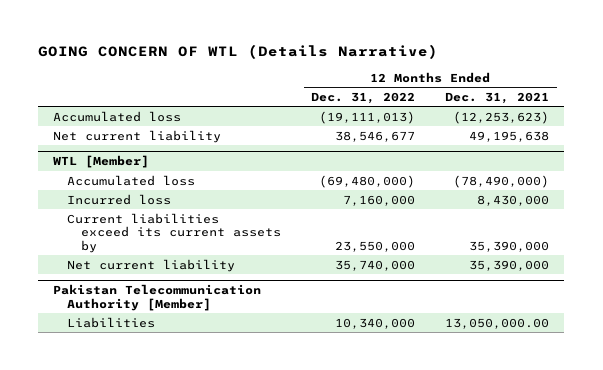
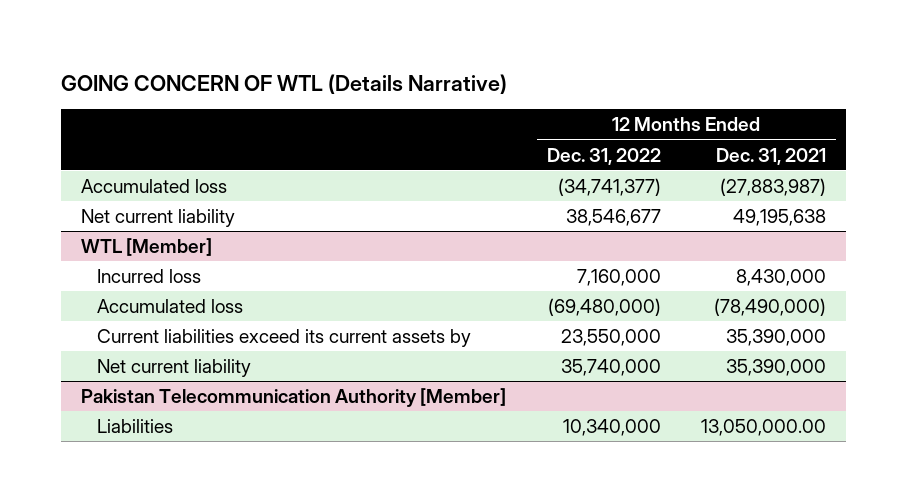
- Accumulated loss | (19,111,013) | (12,253,623)
+ Accumulated loss | (34,741,377) | (27,883,987)
@ WTL [Member]
moved down: Accumulated loss | (69,480,000) | (78,490,000)

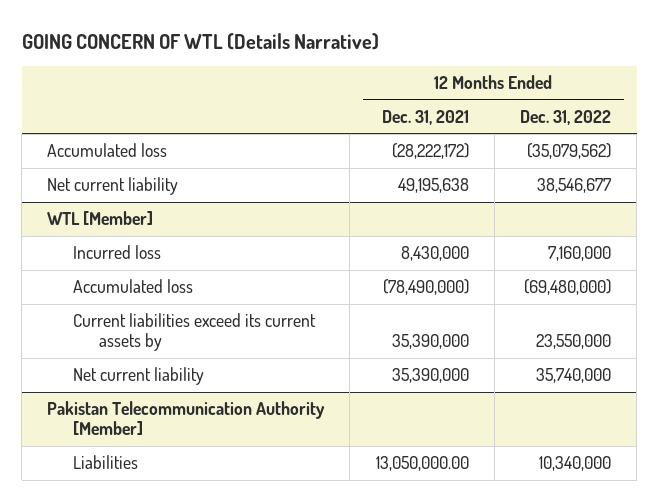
- | 12 Months Ended Dec. 31, 2022 | 12 Months Ended Dec. 31, 2021
+ | 12 Months Ended Dec. 31, 2021 | 12 Months Ended Dec. 31, 2022
- Accumulated loss | (34,741,377) | (27,883,987)
+ Accumulated loss | (28,222,172) | (35,079,562)

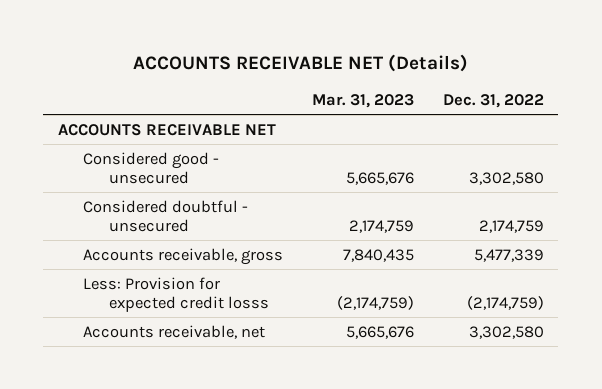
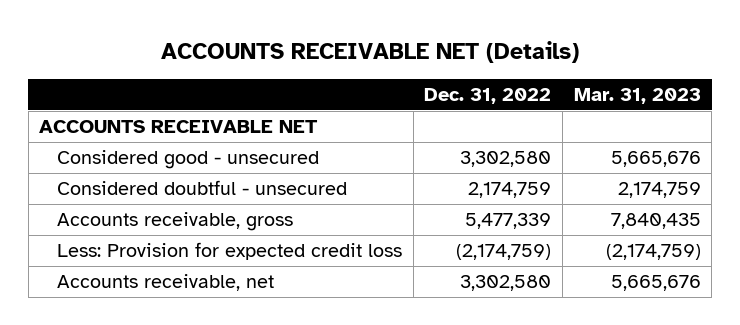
- | Mar. 31, 2023 | Dec. 31, 2022
+ | Dec. 31, 2022 | Mar. 31, 2023
- Less: Provision for expected credit losss | (2,174,759) | (2,174,759)
+ Less: Provision for expected credit loss | (2,174,759) | (2,174,759)

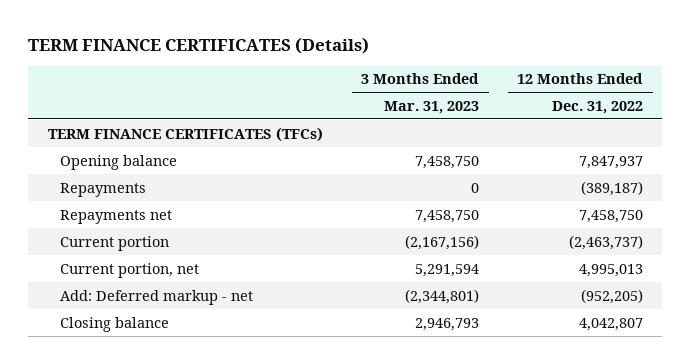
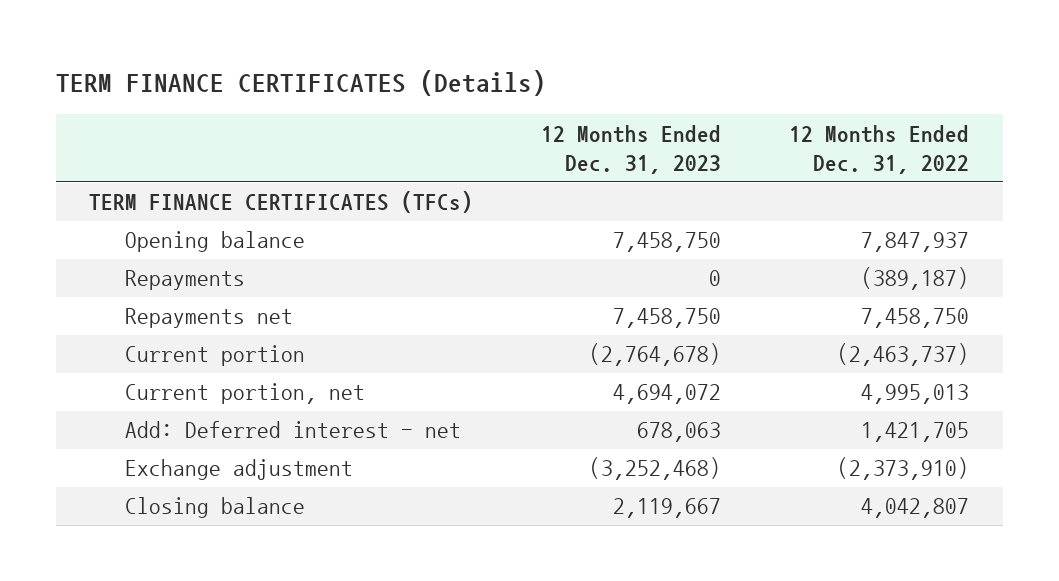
- | 3 Months Ended Mar. 31, 2023 | 12 Months Ended Dec. 31, 2022
+ | 12 Months Ended Dec. 31, 2023 | 12 Months Ended Dec. 31, 2022
- Add: Deferred markup - net | (2,344,801) | (952,205)
+ Add: Deferred interest - net | 678,063 | 1,421,705
+ Exchange adjustment | (3,252,468) | (2,373,910)

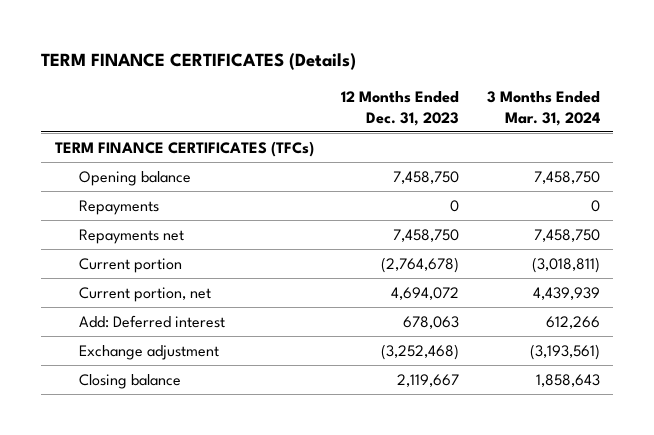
- | 12 Months Ended Dec. 31, 2023 | 12 Months Ended Dec. 31, 2022
+ | 12 Months Ended Dec. 31, 2023 | 3 Months Ended Mar. 31, 2024
- Add: Deferred interest - net | 678,063 | 1,421,705
+ Add: Deferred interest | 678,063 | 612,266

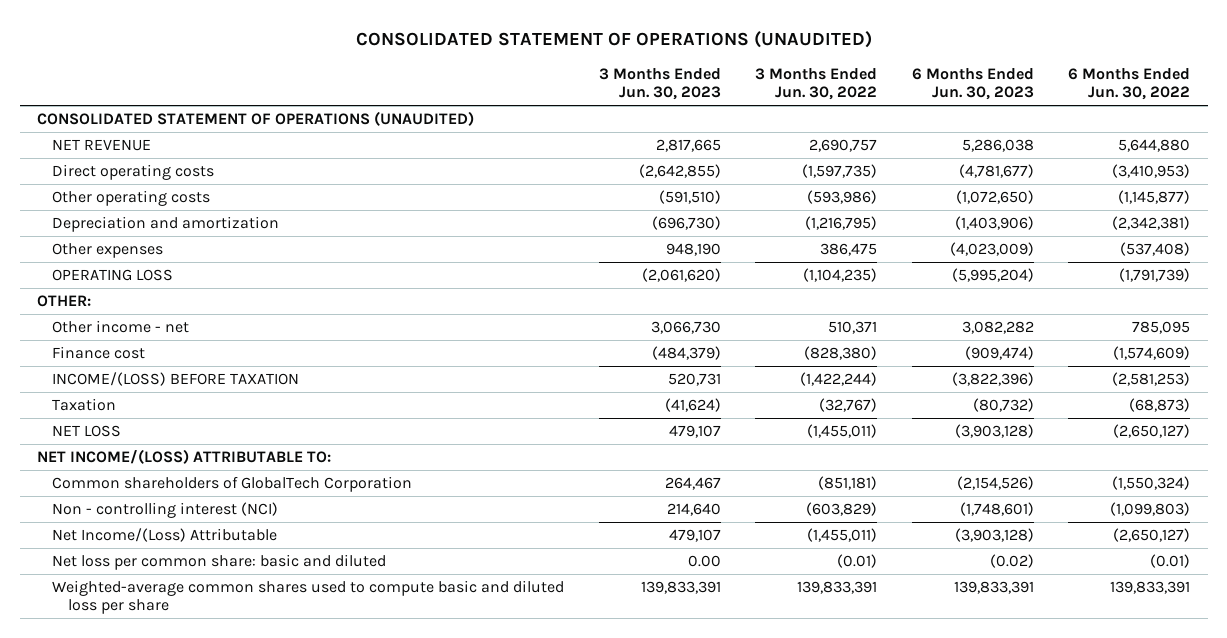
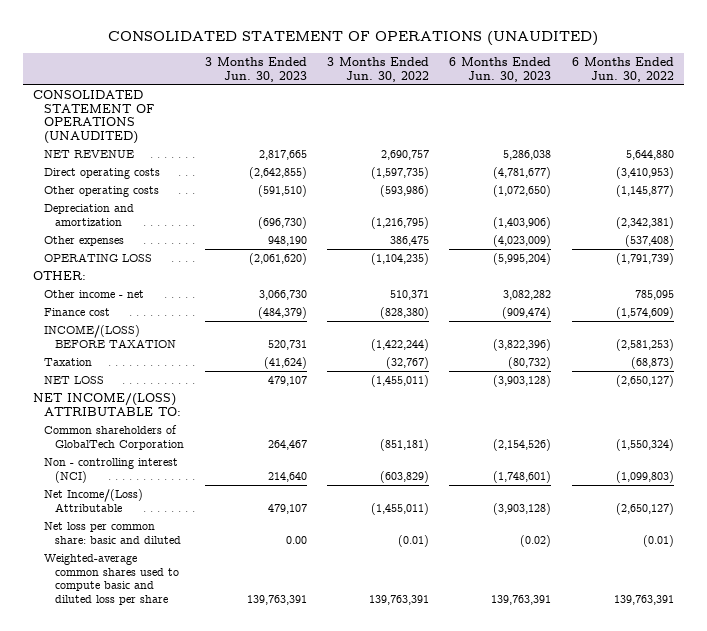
- Weighted-average common shares used to compute basic and diluted loss per share | 139,833,391 | 139,833,391 | 139,833,391 | 139,833,391
+ Weighted-average common shares used to compute basic and diluted loss per share | 139,763,391 | 139,763,391 | 139,763,391 | 139,763,391

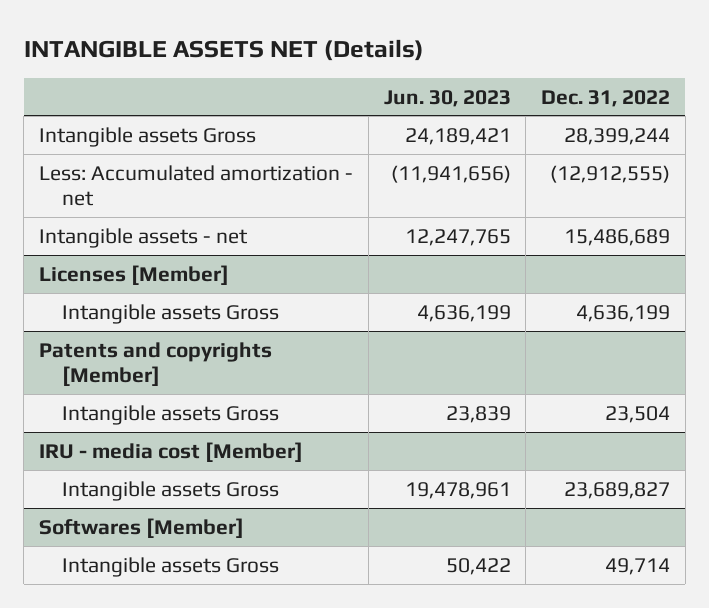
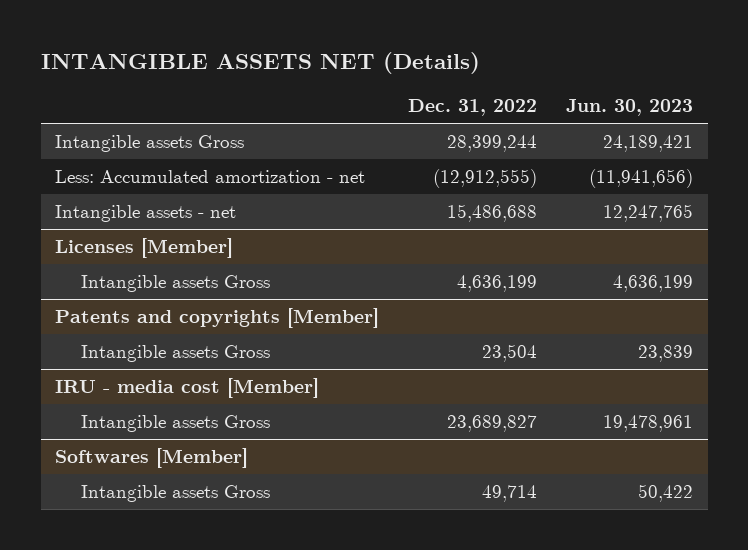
- | Jun. 30, 2023 | Dec. 31, 2022
+ | Dec. 31, 2022 | Jun. 30, 2023
- Intangible assets - net | 12,247,765 | 15,486,689
+ Intangible assets - net | 15,486,688 | 12,247,765

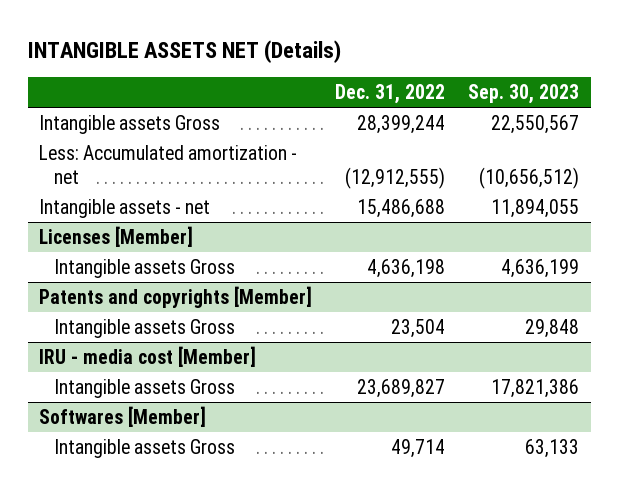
- | Dec. 31, 2022 | Jun. 30, 2023
+ | Dec. 31, 2022 | Sep. 30, 2023
@ Licenses [Member]
- Intangible assets Gross | 4,636,199 | 4,636,199
+ Intangible assets Gross | 4,636,198 | 4,636,199

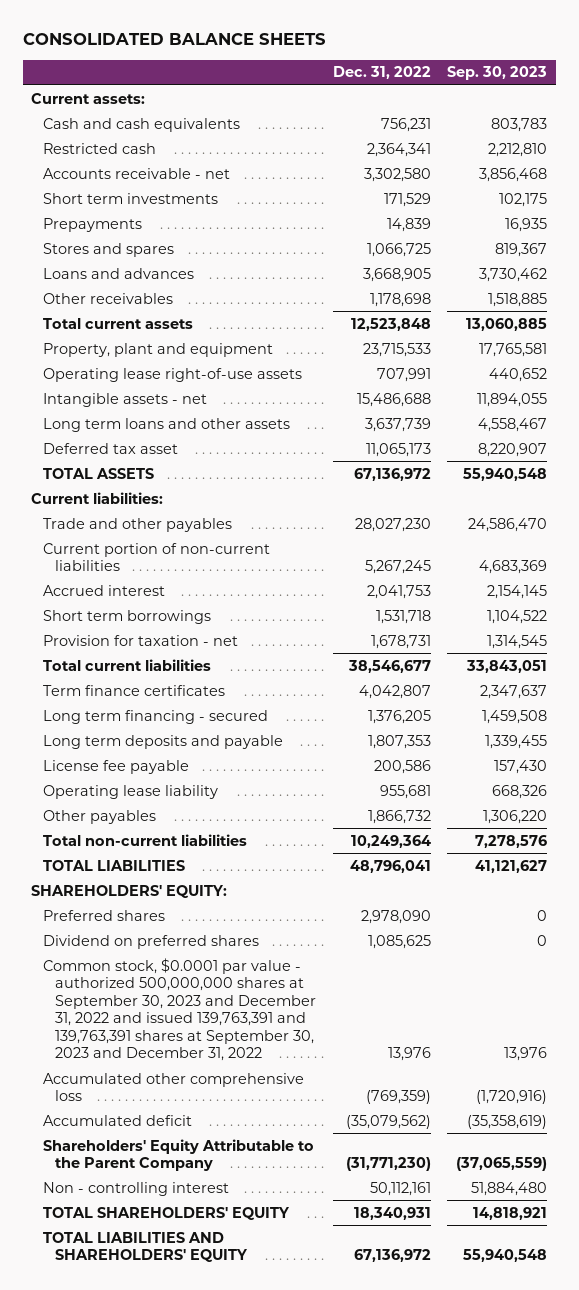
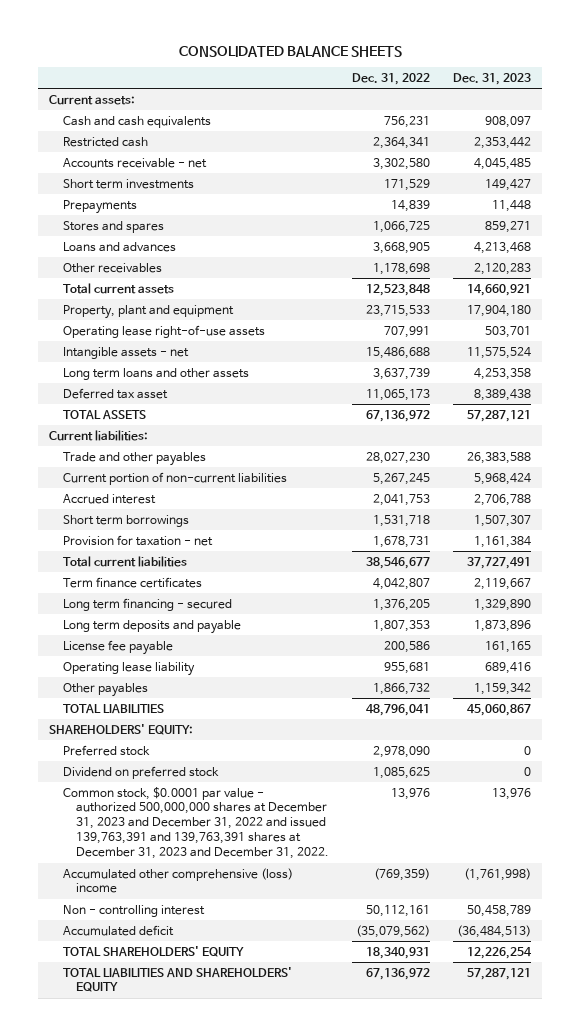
- | Dec. 31, 2022 | Sep. 30, 2023
+ | Dec. 31, 2022 | Dec. 31, 2023
- Total non-current liabilities | 10,249,364 | 7,278,576
- Preferred shares | 2,978,090 | 0
- Dividend on preferred shares | 1,085,625 | 0
- Common stock, $0.0001 par value - authorized 500,000,000 shares at September 30, 2023 and December 31, 2022 and issued 139,763,391 and 139,763,391 shares at September 30, 2023 and December 31, 2022 | 13,976 | 13,976
- Accumulated other comprehensive loss | (769,359) | (1,720,916)
- Shareholders' Equity Attributable to the Parent Company | (31,771,230) | (37,065,559)
+ Preferred stock | 2,978,090 | 0
+ Dividend on preferred stock | 1,085,625 | 0
+ Common stock, $0.0001 par value - authorized 500,000,000 shares at December 31, 2023 and December 31, 2022 and issued 139,763,391 and 139,763,391 shares at December 31, 2023 and December 31, 2022. | 13,976 | 13,976
+ Accumulated other comprehensive (loss) income | (769,359) | (1,761,998)
moved down: Accumulated deficit | (35,079,562) | (36,484,513)

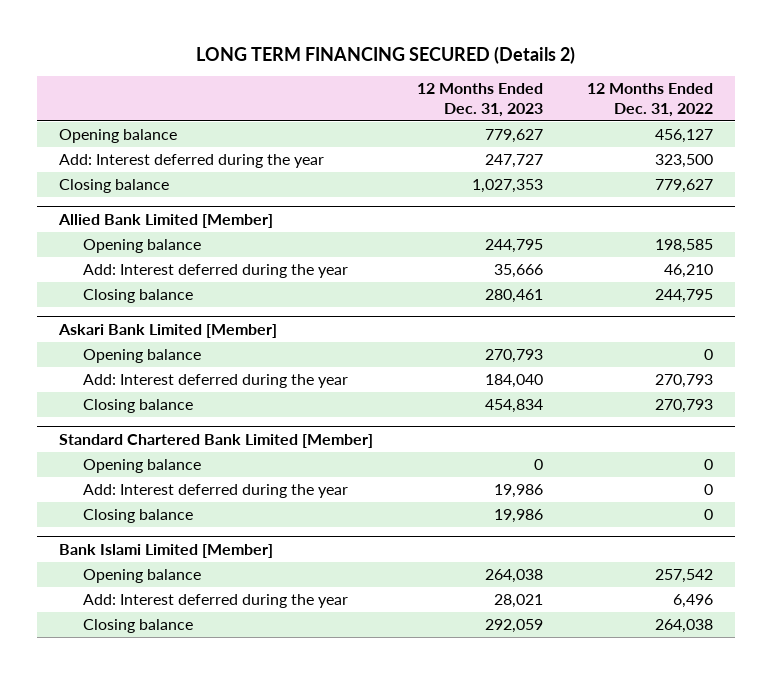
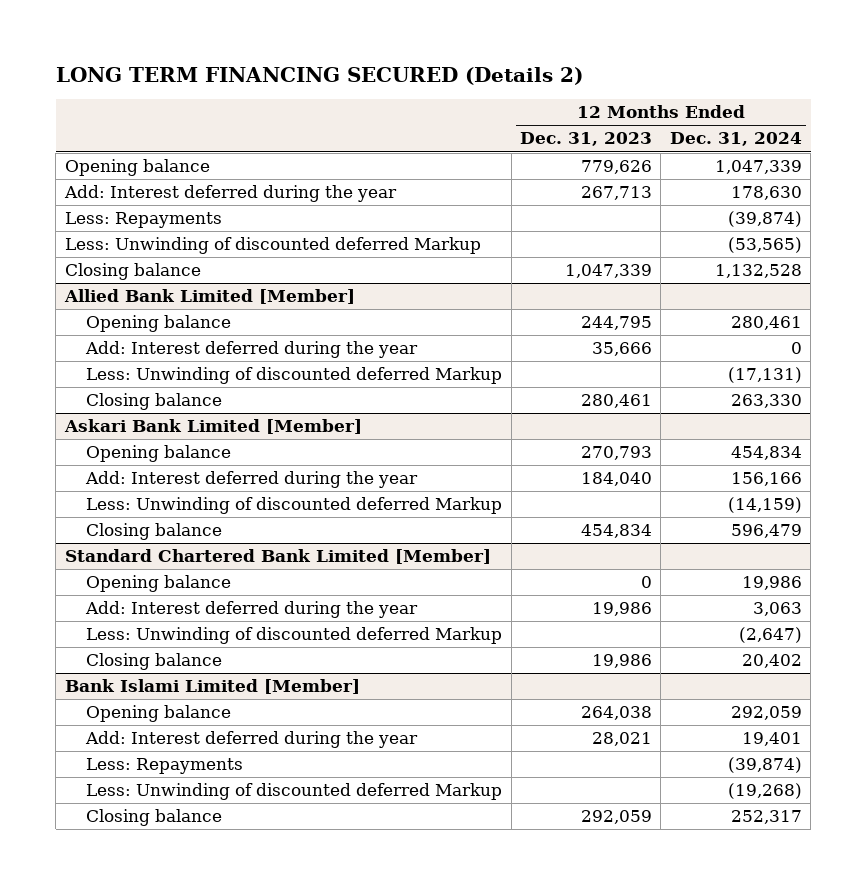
- | 12 Months Ended Dec. 31, 2023 | 12 Months Ended Dec. 31, 2022
+ | 12 Months Ended Dec. 31, 2023 | 12 Months Ended Dec. 31, 2024
- Opening balance | 779,627 | 456,127
- Add: Interest deferred during the year | 247,727 | 323,500
- Closing balance | 1,027,353 | 779,627
+ Opening balance | 779,626 | 1,047,339
+ Add: Interest deferred during the year | 267,713 | 178,630
+ Less: Repayments | | (39,874)
+ Less: Unwinding of discounted deferred Markup | | (53,565)
+ Closing balance | 1,047,339 | 1,132,528
@ Allied Bank Limited [Member]
+ Less: Unwinding of discounted deferred Markup | | (17,131)
@ Askari Bank Limited [Member]
+ Less: Unwinding of discounted deferred Markup | | (14,159)
@ Standard Chartered Bank Limited [Member]
+ Less: Unwinding of discounted deferred Markup | | (2,647)
@ Bank Islami Limited [Member]
+ Less: Repayments | | (39,874)
+ Less: Unwinding of discounted deferred Markup | | (19,268)

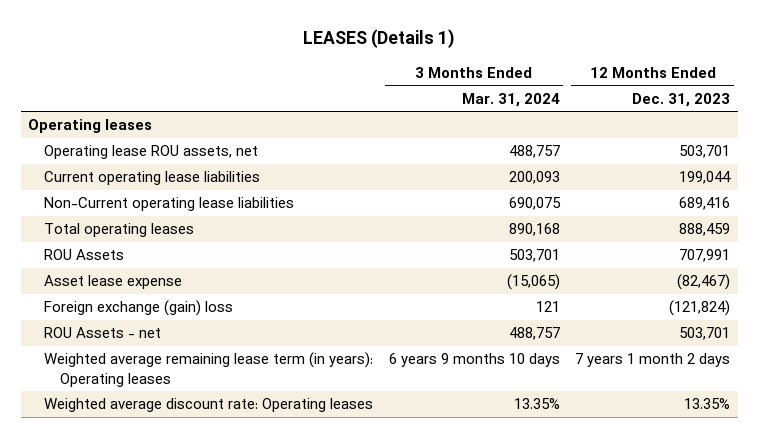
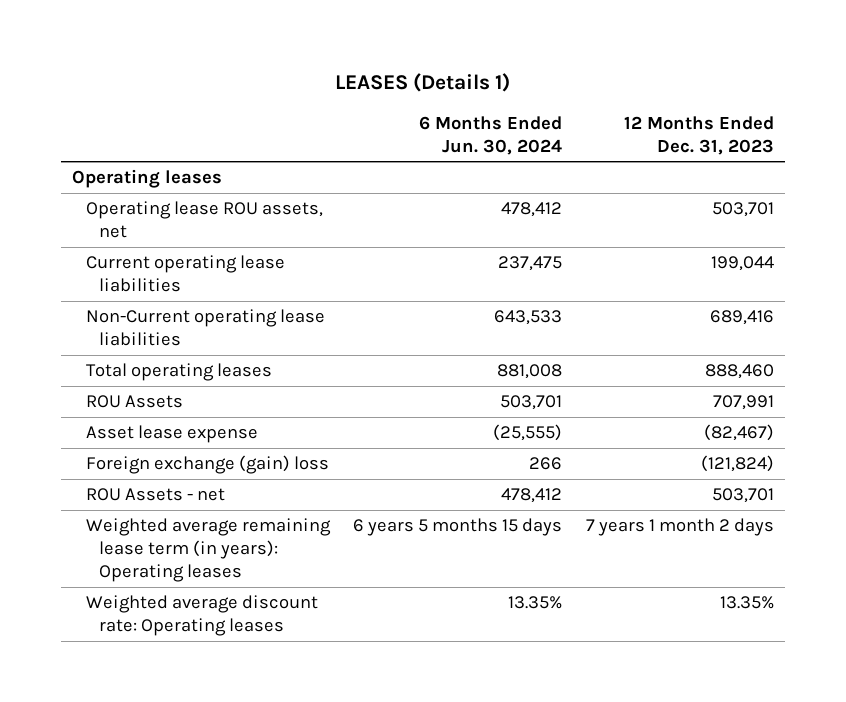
- | 3 Months Ended Mar. 31, 2024 | 12 Months Ended Dec. 31, 2023
+ | 6 Months Ended Jun. 30, 2024 | 12 Months Ended Dec. 31, 2023
- Total operating leases | 890,168 | 888,459
+ Total operating leases | 881,008 | 888,460

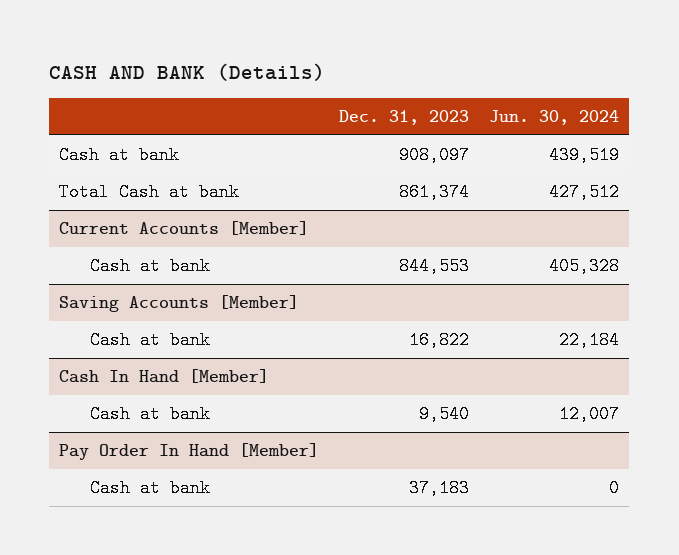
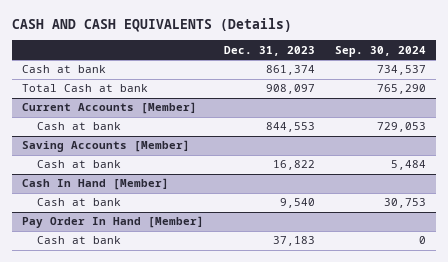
- CASH AND BANK (Details)
+ CASH AND CASH EQUIVALENTS (Details)
- | Dec. 31, 2023 | Jun. 30, 2024
+ | Dec. 31, 2023 | Sep. 30, 2024
- Cash at bank | 908,097 | 439,519
- Total Cash at bank | 861,374 | 427,512
+ Cash at bank | 861,374 | 734,537
+ Total Cash at bank | 908,097 | 765,290

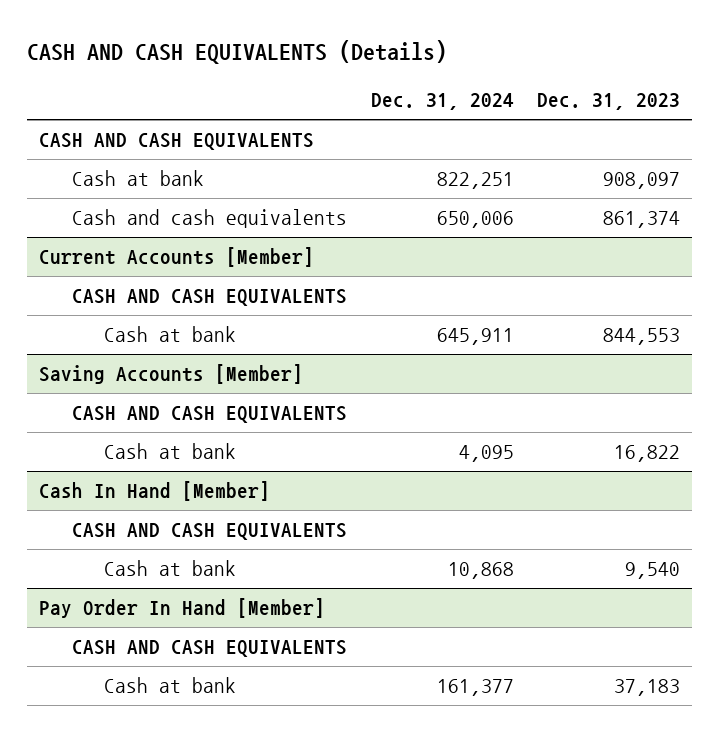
- | Dec. 31, 2023 | Sep. 30, 2024
+ | Dec. 31, 2024 | Dec. 31, 2023
- Cash at bank | 861,374 | 734,537
- Total Cash at bank | 908,097 | 765,290
+ CASH AND CASH EQUIVALENTS
+ Cash at bank | 822,251 | 908,097
+ Cash and cash equivalents | 650,006 | 861,374
@ Current Accounts [Member]
+ CASH AND CASH EQUIVALENTS
@ Saving Accounts [Member]
+ CASH AND CASH EQUIVALENTS
@ Cash In Hand [Member]
+ CASH AND CASH EQUIVALENTS
@ Pay Order In Hand [Member]
+ CASH AND CASH EQUIVALENTS

